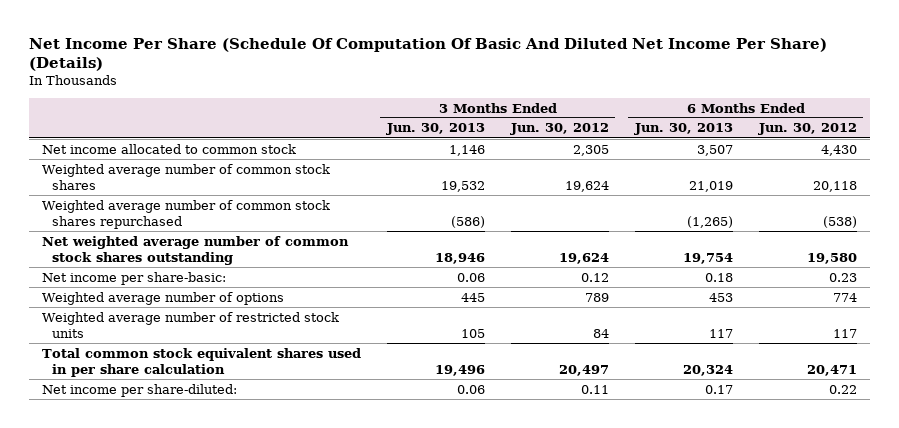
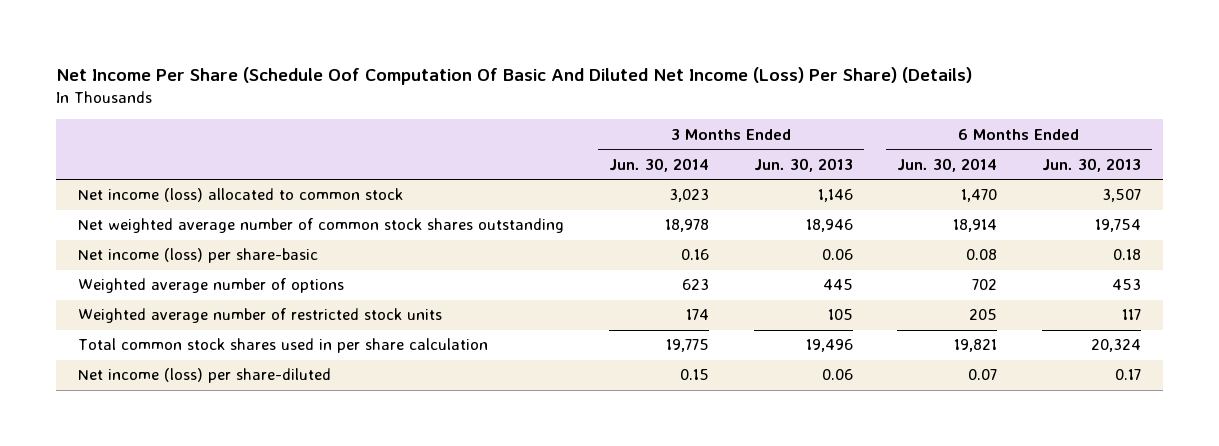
- Net Income Per Share (Schedule Of Computation Of Basic And Diluted Net Income Per Share) (Details)
+ Net Income Per Share (Schedule Oof Computation Of Basic And Diluted Net Income (Loss) Per Share) (Details)
- | 3 Months Ended Jun. 30, 2013 | 3 Months Ended Jun. 30, 2012 | 6 Months Ended Jun. 30, 2013 | 6 Months Ended Jun. 30, 2012
+ | 3 Months Ended Jun. 30, 2014 | 3 Months Ended Jun. 30, 2013 | 6 Months Ended Jun. 30, 2014 | 6 Months Ended Jun. 30, 2013
- Net income allocated to common stock | 1,146 | 2,305 | 3,507 | 4,430
- Weighted average number of common stock shares | 19,532 | 19,624 | 21,019 | 20,118
- Weighted average number of common stock shares repurchased | (586) | | (1,265) | (538)
+ Net income (loss) allocated to common stock | 3,023 | 1,146 | 1,470 | 3,507
- Net income per share-basic: | 0.06 | 0.12 | 0.18 | 0.23
+ Net income (loss) per share-basic | 0.16 | 0.06 | 0.08 | 0.18
- Total common stock equivalent shares used in per share calculation | 19,496 | 20,497 | 20,324 | 20,471
- Net income per share-diluted: | 0.06 | 0.11 | 0.17 | 0.22
+ Total common stock shares used in per share calculation | 19,775 | 19,496 | 19,821 | 20,324
+ Net income (loss) per share-diluted | 0.15 | 0.06 | 0.07 | 0.17

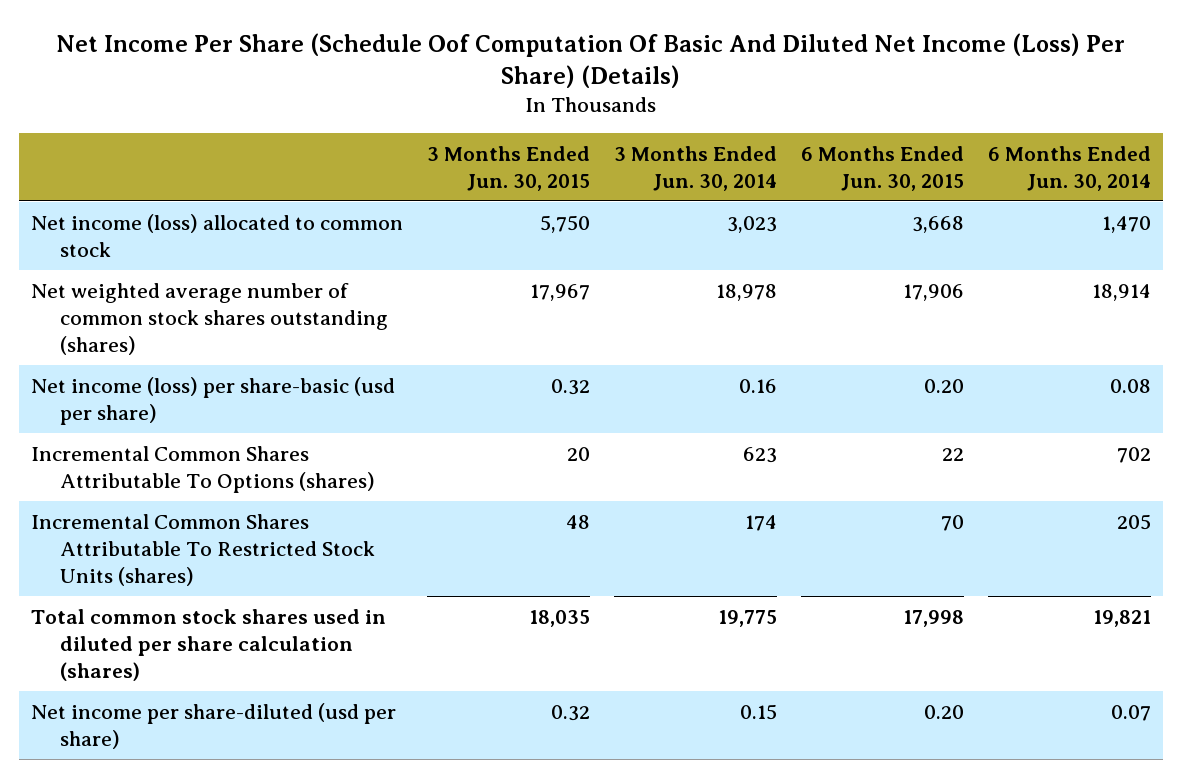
- | 3 Months Ended Jun. 30, 2014 | 3 Months Ended Jun. 30, 2013 | 6 Months Ended Jun. 30, 2014 | 6 Months Ended Jun. 30, 2013
+ | 3 Months Ended Jun. 30, 2015 | 3 Months Ended Jun. 30, 2014 | 6 Months Ended Jun. 30, 2015 | 6 Months Ended Jun. 30, 2014
- Net weighted average number of common stock shares outstanding | 18,978 | 18,946 | 18,914 | 19,754
- Net income (loss) per share-basic | 0.16 | 0.06 | 0.08 | 0.18
- Weighted average number of options | 623 | 445 | 702 | 453
- Weighted average number of restricted stock units | 174 | 105 | 205 | 117
- Total common stock shares used in per share calculation | 19,775 | 19,496 | 19,821 | 20,324
- Net income (loss) per share-diluted | 0.15 | 0.06 | 0.07 | 0.17
+ Net weighted average number of common stock shares outstanding (shares) | 17,967 | 18,978 | 17,906 | 18,914
+ Net income (loss) per share-basic (usd per share) | 0.32 | 0.16 | 0.20 | 0.08
+ Incremental Common Shares Attributable To Options (shares) | 20 | 623 | 22 | 702
+ Incremental Common Shares Attributable To Restricted Stock Units (shares) | 48 | 174 | 70 | 205
+ Total common stock shares used in diluted per share calculation (shares) | 18,035 | 19,775 | 17,998 | 19,821
+ Net income per share-diluted (usd per share) | 0.32 | 0.15 | 0.20 | 0.07

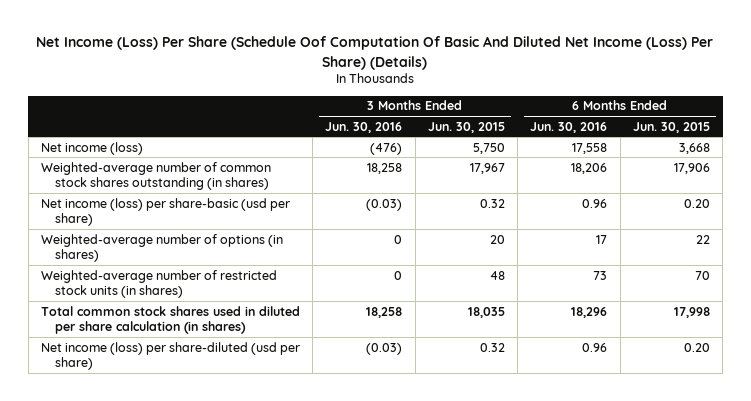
- Net Income Per Share (Schedule Oof Computation Of Basic And Diluted Net Income (Loss) Per Share) (Details)
+ Net Income (Loss) Per Share (Schedule Oof Computation Of Basic And Diluted Net Income (Loss) Per Share) (Details)
- | 3 Months Ended Jun. 30, 2015 | 3 Months Ended Jun. 30, 2014 | 6 Months Ended Jun. 30, 2015 | 6 Months Ended Jun. 30, 2014
+ | 3 Months Ended Jun. 30, 2016 | 3 Months Ended Jun. 30, 2015 | 6 Months Ended Jun. 30, 2016 | 6 Months Ended Jun. 30, 2015
- Net income (loss) allocated to common stock | 5,750 | 3,023 | 3,668 | 1,470
- Net weighted average number of common stock shares outstanding (shares) | 17,967 | 18,978 | 17,906 | 18,914
+ Net income (loss) | (476) | 5,750 | 17,558 | 3,668
+ Weighted-average number of common stock shares outstanding (in shares) | 18,258 | 17,967 | 18,206 | 17,906
- Incremental Common Shares Attributable To Options (shares) | 20 | 623 | 22 | 702
- Incremental Common Shares Attributable To Restricted Stock Units (shares) | 48 | 174 | 70 | 205
- Total common stock shares used in diluted per share calculation (shares) | 18,035 | 19,775 | 17,998 | 19,821
- Net income per share-diluted (usd per share) | 0.32 | 0.15 | 0.20 | 0.07
+ Weighted-average number of options (in shares) | 0 | 20 | 17 | 22
+ Weighted-average number of restricted stock units (in shares) | 0 | 48 | 73 | 70
+ Total common stock shares used in diluted per share calculation (in shares) | 18,258 | 18,035 | 18,296 | 17,998
+ Net income (loss) per share-diluted (usd per share) | (0.03) | 0.32 | 0.96 | 0.20

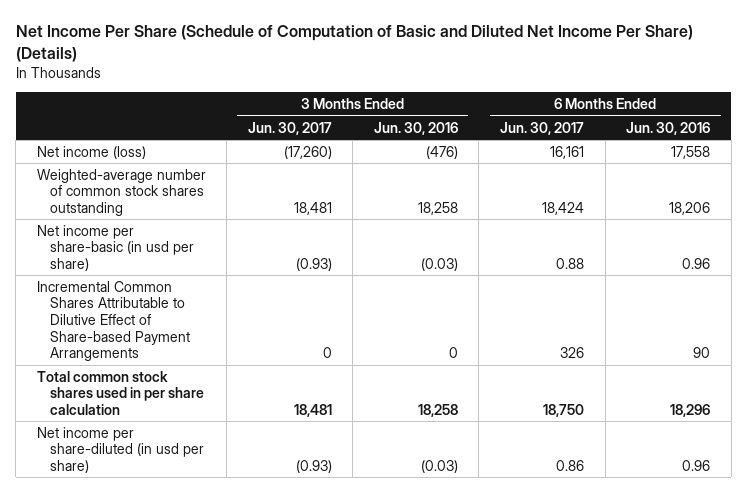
- Net Income (Loss) Per Share (Schedule Oof Computation Of Basic And Diluted Net Income (Loss) Per Share) (Details)
+ Net Income Per Share (Schedule of Computation of Basic and Diluted Net Income Per Share) (Details)
- | 3 Months Ended Jun. 30, 2016 | 3 Months Ended Jun. 30, 2015 | 6 Months Ended Jun. 30, 2016 | 6 Months Ended Jun. 30, 2015
+ | 3 Months Ended Jun. 30, 2017 | 3 Months Ended Jun. 30, 2016 | 6 Months Ended Jun. 30, 2017 | 6 Months Ended Jun. 30, 2016
- Weighted-average number of common stock shares outstanding (in shares) | 18,258 | 17,967 | 18,206 | 17,906
- Net income (loss) per share-basic (usd per share) | (0.03) | 0.32 | 0.96 | 0.20
- Weighted-average number of options (in shares) | 0 | 20 | 17 | 22
- Weighted-average number of restricted stock units (in shares) | 0 | 48 | 73 | 70
- Total common stock shares used in diluted per share calculation (in shares) | 18,258 | 18,035 | 18,296 | 17,998
- Net income (loss) per share-diluted (usd per share) | (0.03) | 0.32 | 0.96 | 0.20
+ Weighted-average number of common stock shares outstanding | 18,481 | 18,258 | 18,424 | 18,206
+ Net income per share-basic (in usd per share) | (0.93) | (0.03) | 0.88 | 0.96
+ Incremental Common Shares Attributable to Dilutive Effect of Share-based Payment Arrangements | 0 | 0 | 326 | 90
+ Total common stock shares used in per share calculation | 18,481 | 18,258 | 18,750 | 18,296
+ Net income per share-diluted (in usd per share) | (0.93) | (0.03) | 0.86 | 0.96

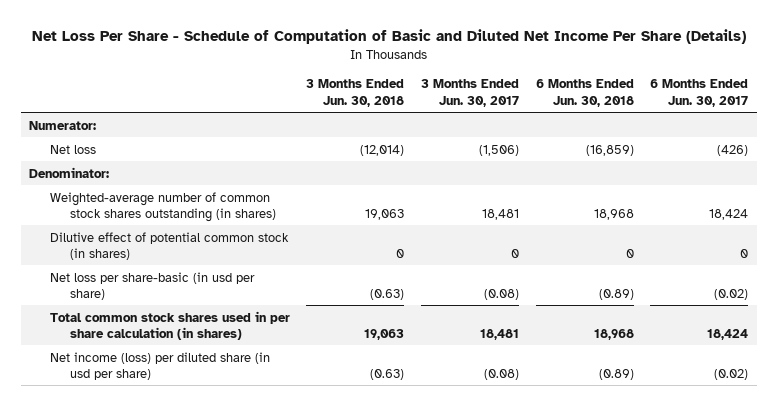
- Net Income Per Share (Schedule of Computation of Basic and Diluted Net Income Per Share) (Details)
+ Net Loss Per Share - Schedule of Computation of Basic and Diluted Net Income Per Share (Details)
- | 3 Months Ended Jun. 30, 2017 | 3 Months Ended Jun. 30, 2016 | 6 Months Ended Jun. 30, 2017 | 6 Months Ended Jun. 30, 2016
+ | 3 Months Ended Jun. 30, 2018 | 3 Months Ended Jun. 30, 2017 | 6 Months Ended Jun. 30, 2018 | 6 Months Ended Jun. 30, 2017
- Net income (loss) | (17,260) | (476) | 16,161 | 17,558
- Weighted-average number of common stock shares outstanding | 18,481 | 18,258 | 18,424 | 18,206
- Net income per share-basic (in usd per share) | (0.93) | (0.03) | 0.88 | 0.96
- Incremental Common Shares Attributable to Dilutive Effect of Share-based Payment Arrangements | 0 | 0 | 326 | 90
- Total common stock shares used in per share calculation | 18,481 | 18,258 | 18,750 | 18,296
- Net income per share-diluted (in usd per share) | (0.93) | (0.03) | 0.86 | 0.96
+ Numerator:
+ Net loss | (12,014) | (1,506) | (16,859) | (426)
+ Denominator:
+ Weighted-average number of common stock shares outstanding (in shares) | 19,063 | 18,481 | 18,968 | 18,424
+ Dilutive effect of potential common stock (in shares) | 0 | 0 | 0 | 0
+ Net loss per share-basic (in usd per share) | (0.63) | (0.08) | (0.89) | (0.02)
+ Total common stock shares used in per share calculation (in shares) | 19,063 | 18,481 | 18,968 | 18,424
+ Net income (loss) per diluted share (in usd per share) | (0.63) | (0.08) | (0.89) | (0.02)

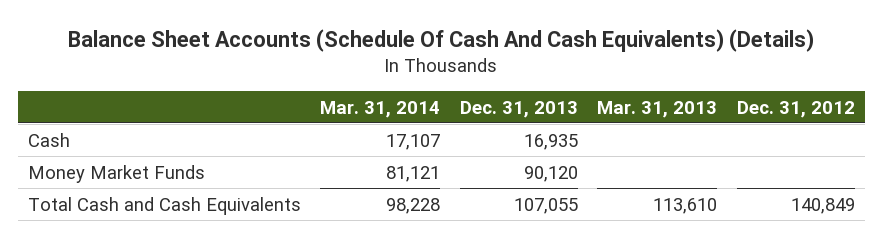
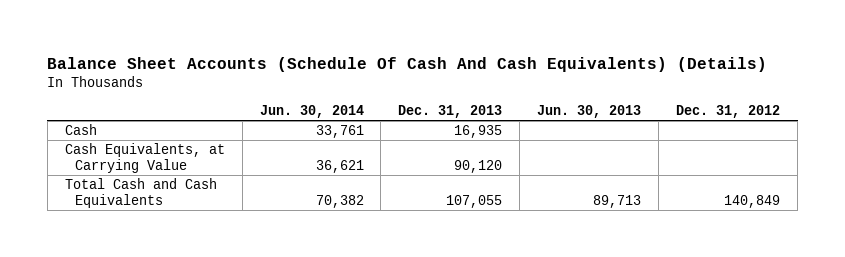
- | Mar. 31, 2014 | Dec. 31, 2013 | Mar. 31, 2013 | Dec. 31, 2012
+ | Jun. 30, 2014 | Dec. 31, 2013 | Jun. 30, 2013 | Dec. 31, 2012
- Money Market Funds | 81,121 | 90,120 | |
+ Cash Equivalents, at Carrying Value | 36,621 | 90,120 | |

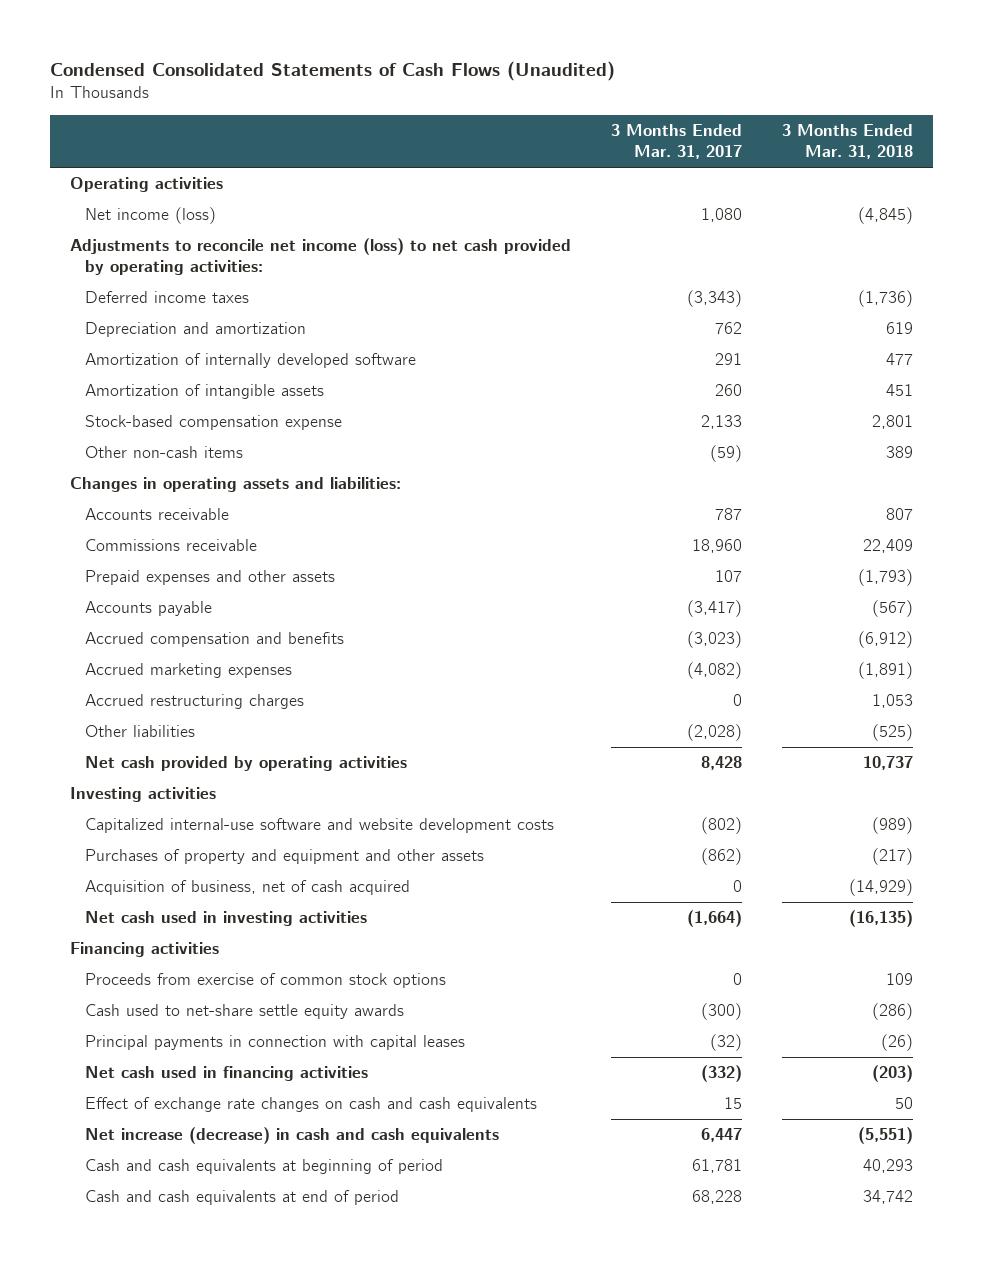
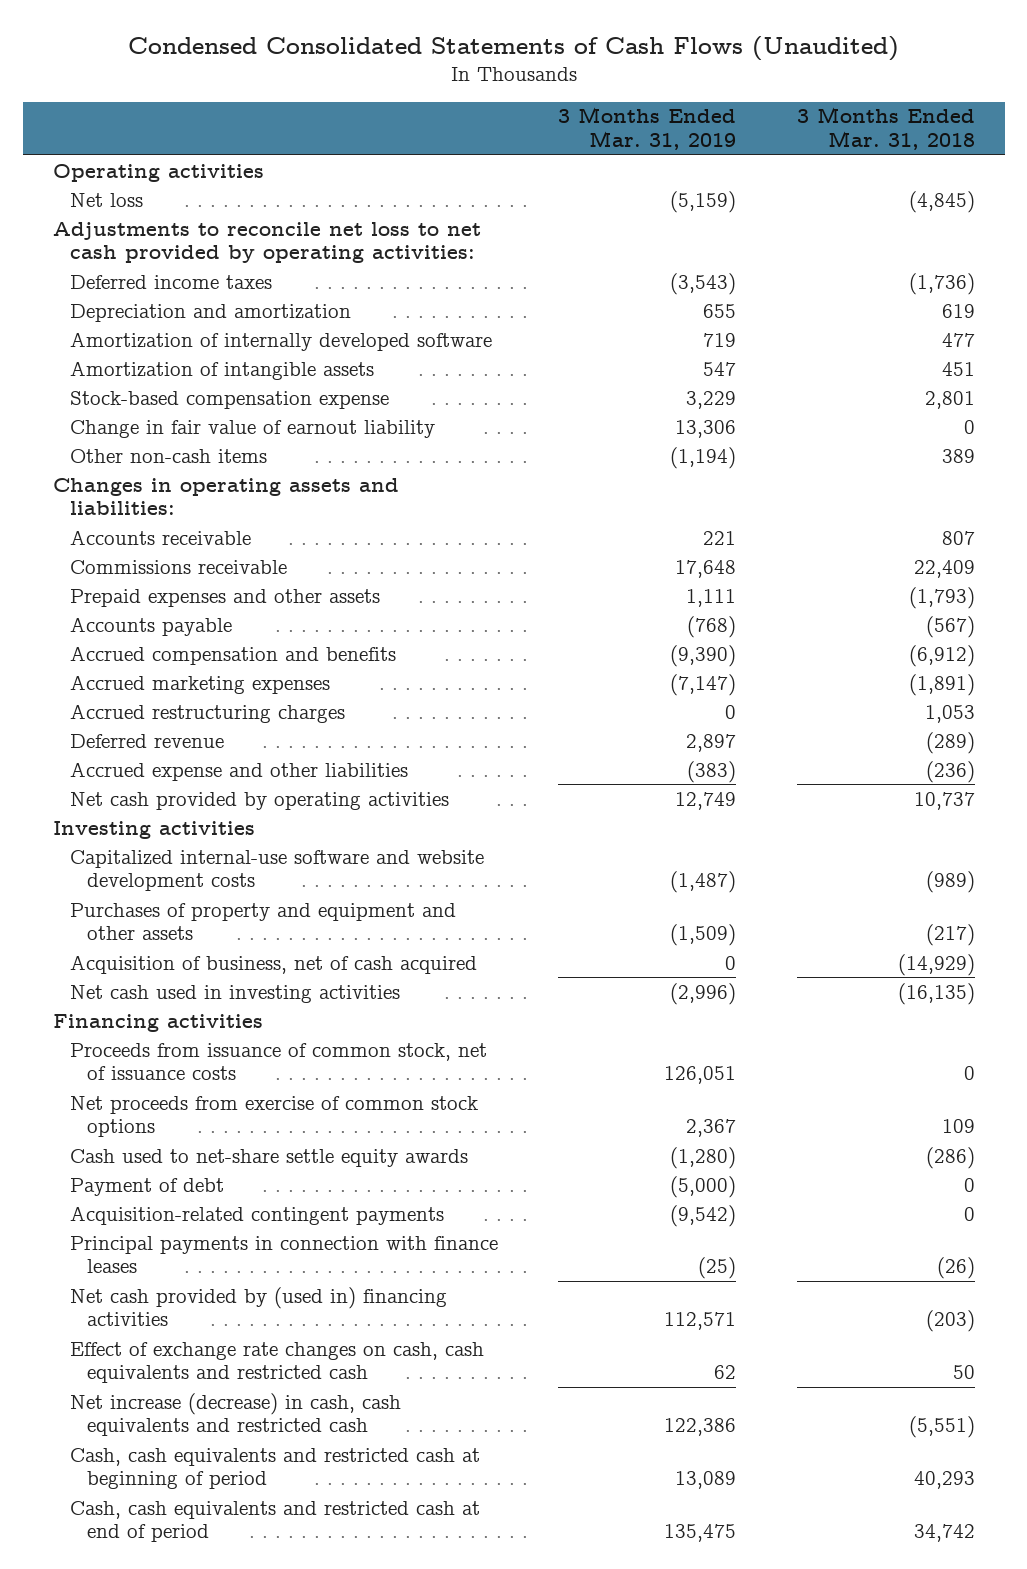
- | 3 Months Ended Mar. 31, 2017 | 3 Months Ended Mar. 31, 2018
+ | 3 Months Ended Mar. 31, 2019 | 3 Months Ended Mar. 31, 2018
- Net income (loss) | 1,080 | (4,845)
- Adjustments to reconcile net income (loss) to net cash provided by operating activities:
+ Net loss | (5,159) | (4,845)
+ Adjustments to reconcile net loss to net cash provided by operating activities:
+ Change in fair value of earnout liability | 13,306 | 0
- Other liabilities | (2,028) | (525)
+ Deferred revenue | 2,897 | (289)
+ Accrued expense and other liabilities | (383) | (236)
- Proceeds from exercise of common stock options | 0 | 109
+ Proceeds from issuance of common stock, net of issuance costs | 126,051 | 0
+ Net proceeds from exercise of common stock options | 2,367 | 109
- Principal payments in connection with capital leases | (32) | (26)
- Net cash used in financing activities | (332) | (203)
- Effect of exchange rate changes on cash and cash equivalents | 15 | 50
- Net increase (decrease) in cash and cash equivalents | 6,447 | (5,551)
- Cash and cash equivalents at beginning of period | 61,781 | 40,293
- Cash and cash equivalents at end of period | 68,228 | 34,742
+ Payment of debt | (5,000) | 0
+ Acquisition-related contingent payments | (9,542) | 0
+ Principal payments in connection with finance leases | (25) | (26)
+ Net cash provided by (used in) financing activities | 112,571 | (203)
+ Effect of exchange rate changes on cash, cash equivalents and restricted cash | 62 | 50
+ Net increase (decrease) in cash, cash equivalents and restricted cash | 122,386 | (5,551)
+ Cash, cash equivalents and restricted cash at beginning of period | 13,089 | 40,293
+ Cash, cash equivalents and restricted cash at end of period | 135,475 | 34,742

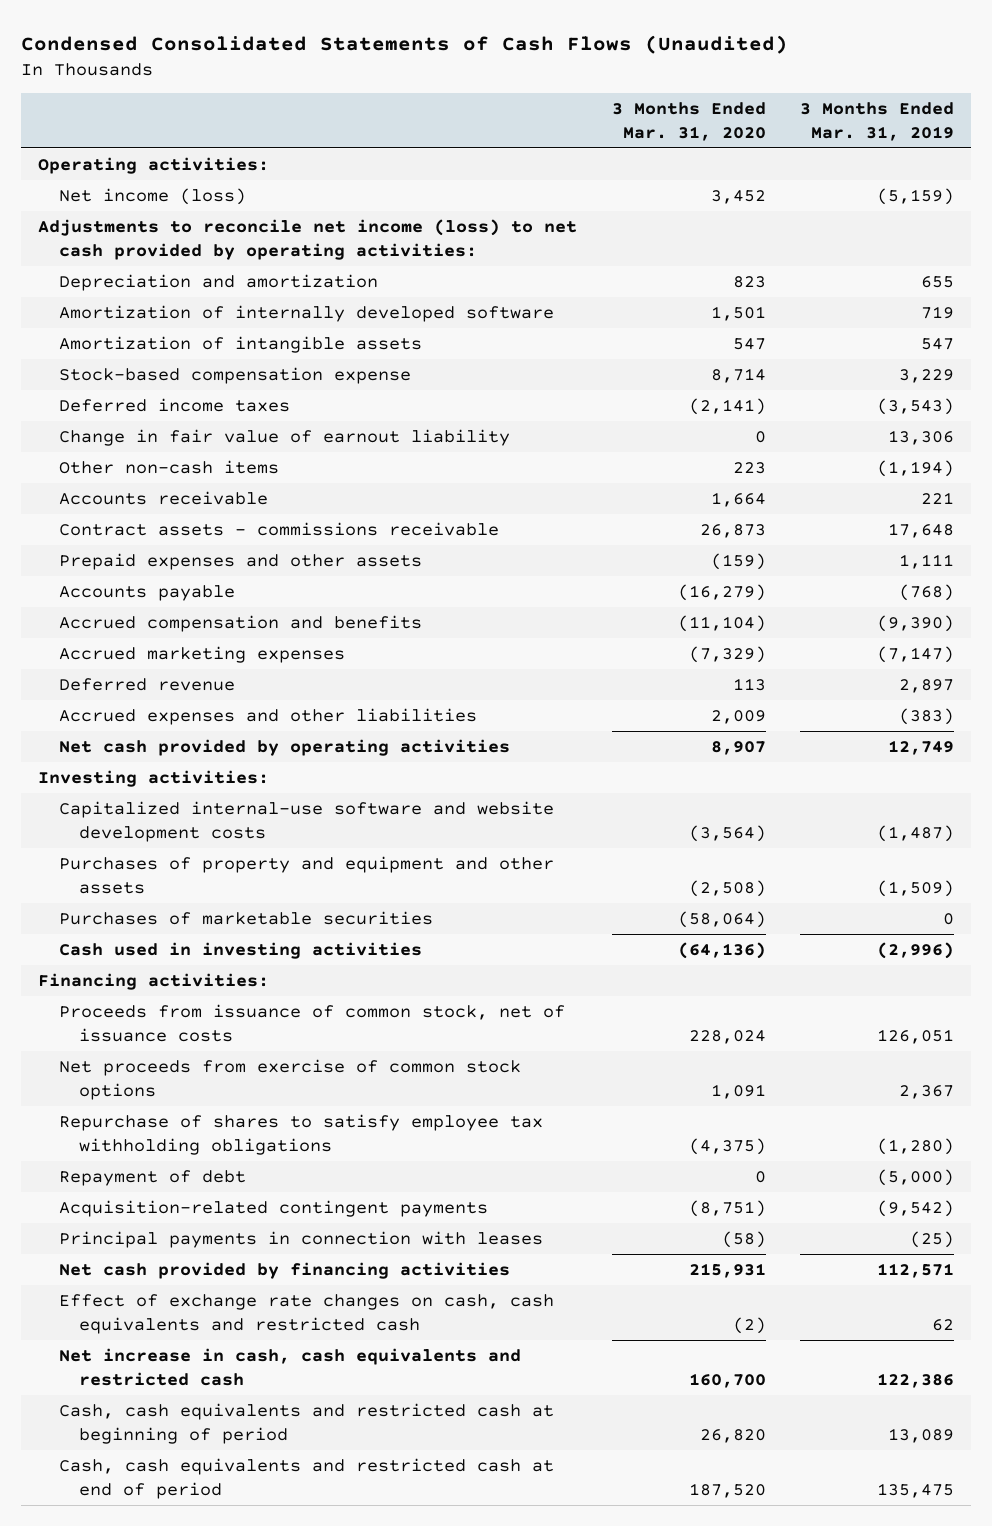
- | 3 Months Ended Mar. 31, 2019 | 3 Months Ended Mar. 31, 2018
+ | 3 Months Ended Mar. 31, 2020 | 3 Months Ended Mar. 31, 2019
- Operating activities
- Net loss | (5,159) | (4,845)
- Adjustments to reconcile net loss to net cash provided by operating activities:
+ Operating activities:
+ Net income (loss) | 3,452 | (5,159)
+ Adjustments to reconcile net income (loss) to net cash provided by operating activities:
moved down: Deferred income taxes | (2,141) | (3,543)
- Changes in operating assets and liabilities:
- Commissions receivable | 17,648 | 22,409
+ Contract assets - commissions receivable | 26,873 | 17,648
- Accrued restructuring charges | 0 | 1,053
- Accrued expense and other liabilities | (383) | (236)
+ Accrued expenses and other liabilities | 2,009 | (383)
- Investing activities
+ Investing activities:
- Acquisition of business, net of cash acquired | 0 | (14,929)
- Net cash used in investing activities | (2,996) | (16,135)
- Financing activities
+ Purchases of marketable securities | (58,064) | 0
+ Cash used in investing activities | (64,136) | (2,996)
+ Financing activities:
- Cash used to net-share settle equity awards | (1,280) | (286)
- Payment of debt | (5,000) | 0
+ Repurchase of shares to satisfy employee tax withholding obligations | (4,375) | (1,280)
+ Repayment of debt | 0 | (5,000)
- Principal payments in connection with finance leases | (25) | (26)
- Net cash provided by (used in) financing activities | 112,571 | (203)
+ Principal payments in connection with leases | (58) | (25)
+ Net cash provided by financing activities | 215,931 | 112,571
- Net increase (decrease) in cash, cash equivalents and restricted cash | 122,386 | (5,551)
+ Net increase in cash, cash equivalents and restricted cash | 160,700 | 122,386

